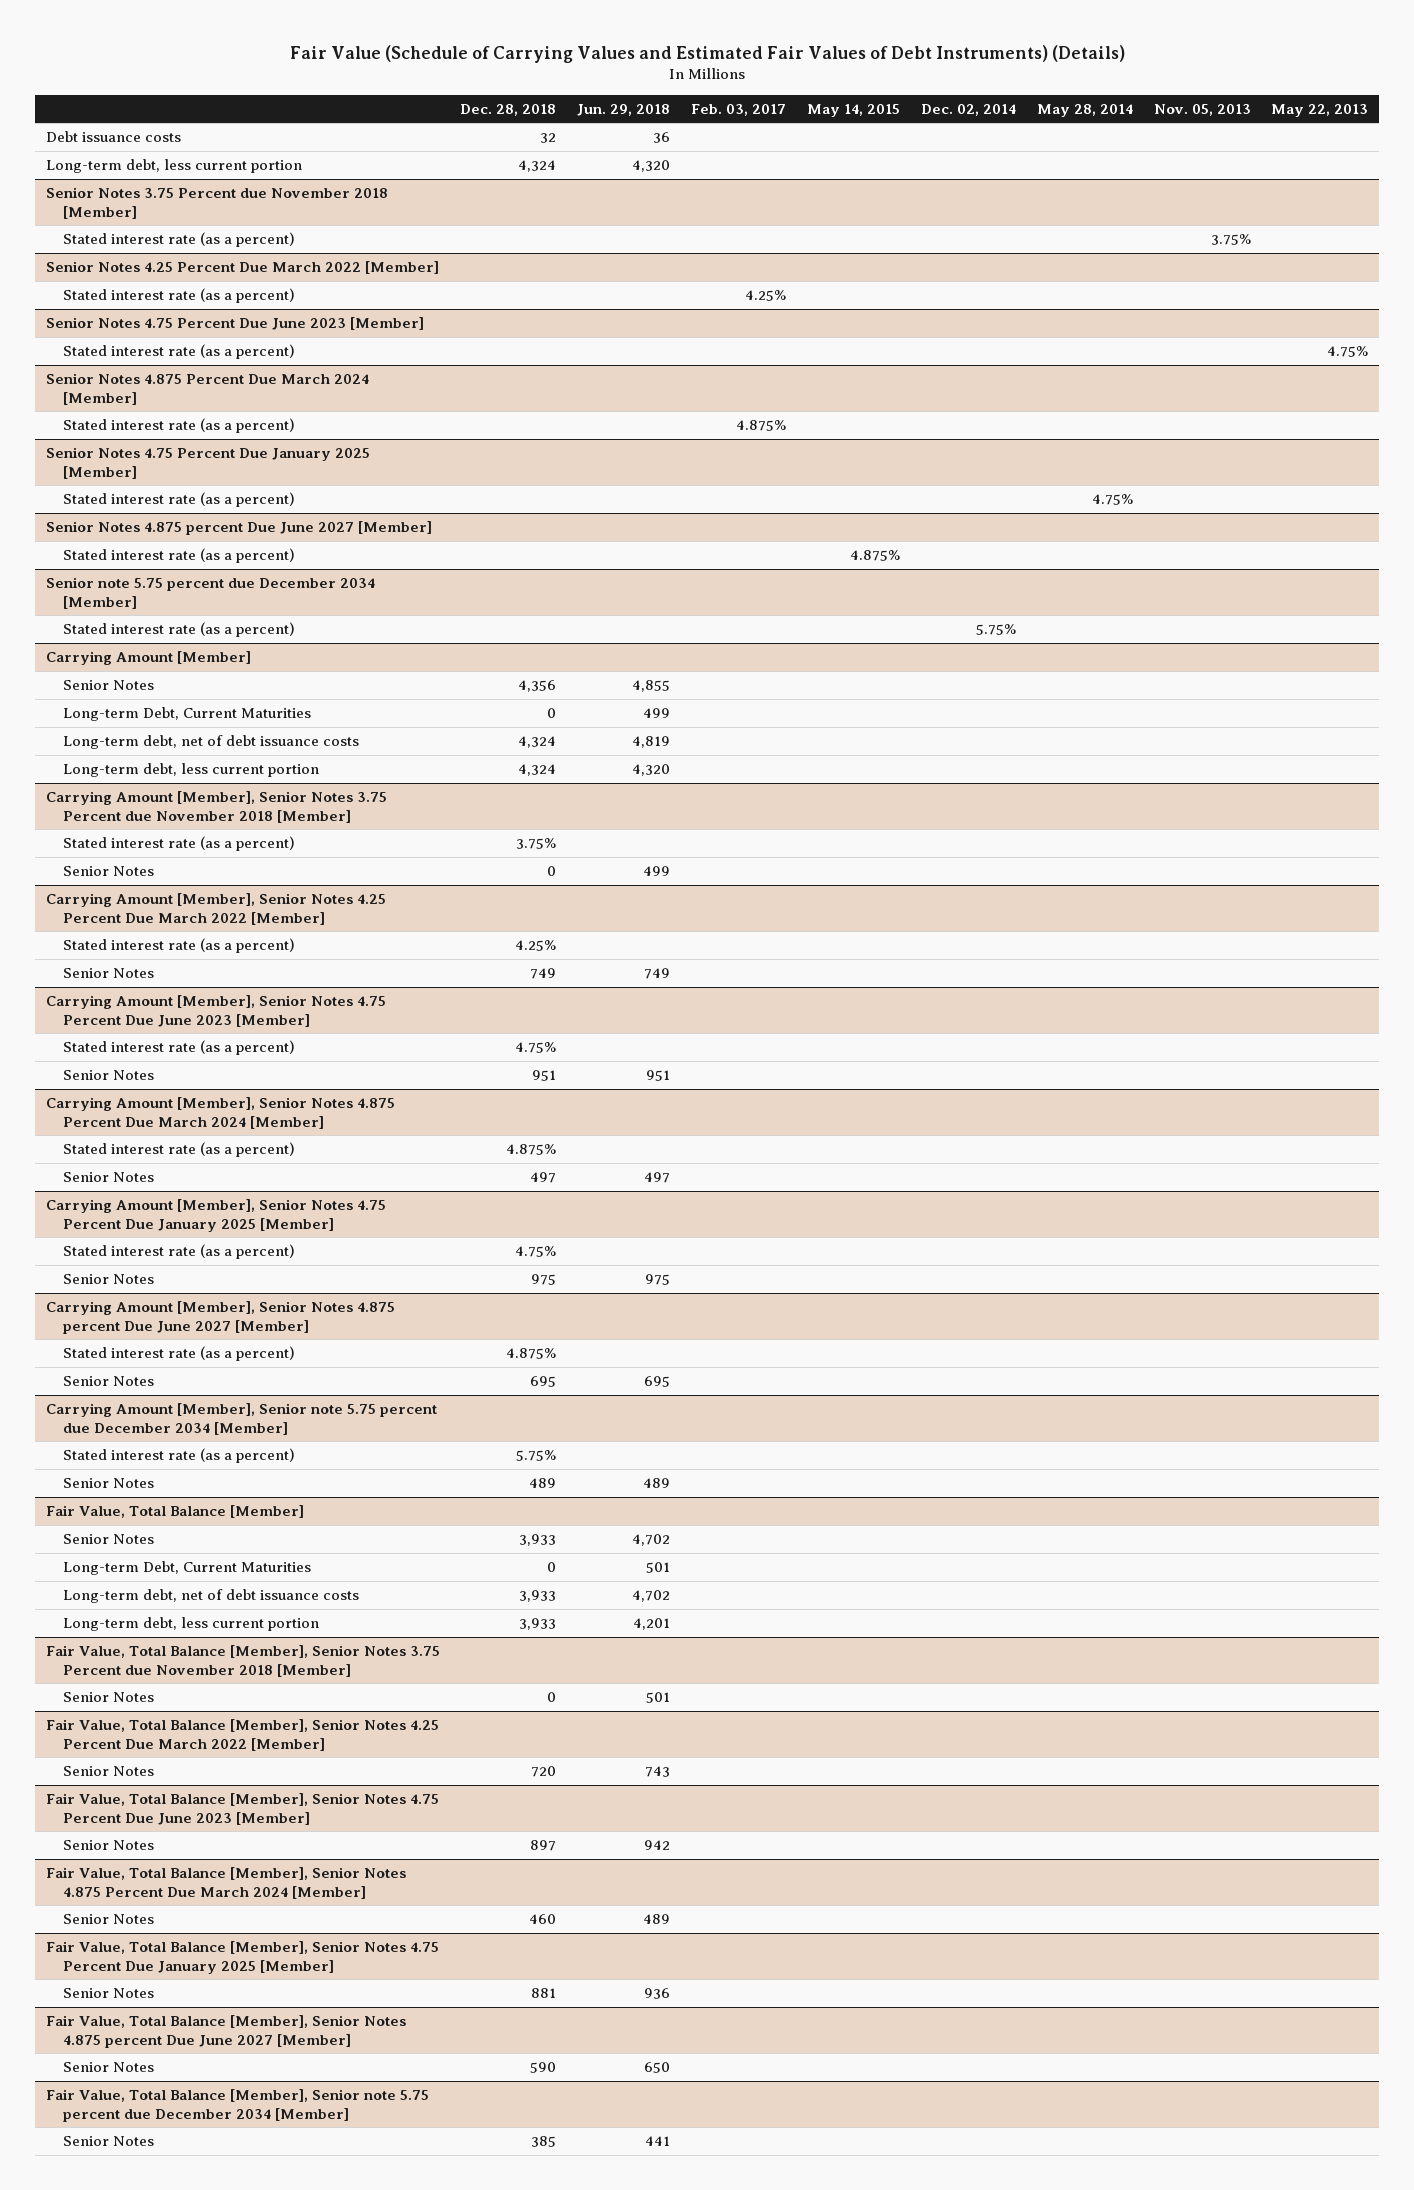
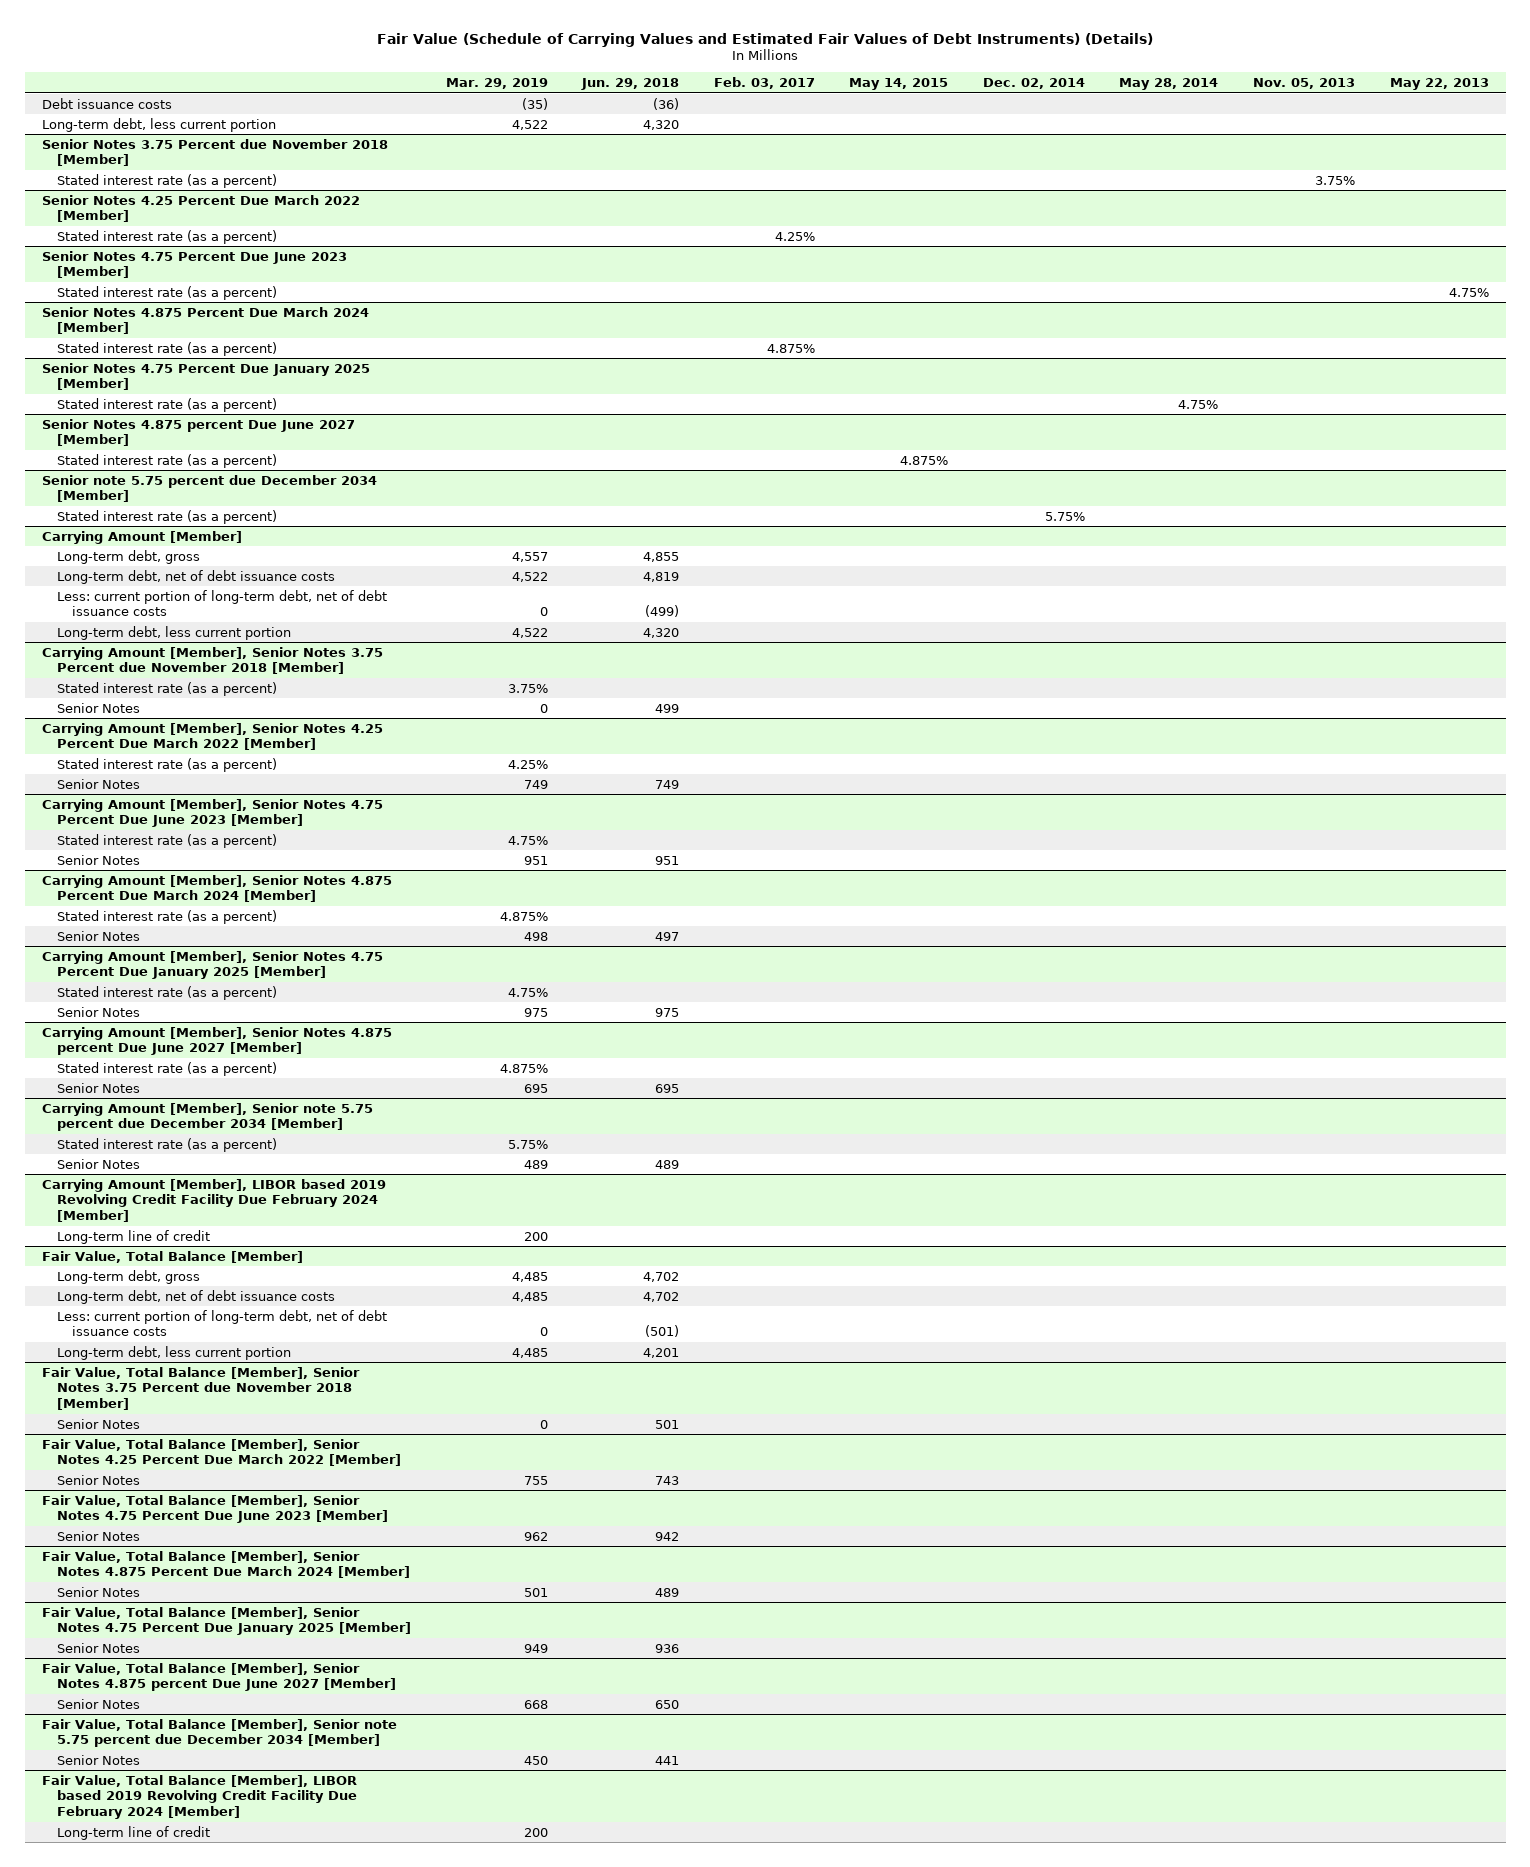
- | Dec. 28, 2018 | Jun. 29, 2018 | Feb. 03, 2017 | May 14, 2015 | Dec. 02, 2014 | May 28, 2014 | Nov. 05, 2013 | May 22, 2013
+ | Mar. 29, 2019 | Jun. 29, 2018 | Feb. 03, 2017 | May 14, 2015 | Dec. 02, 2014 | May 28, 2014 | Nov. 05, 2013 | May 22, 2013
- Debt issuance costs | 32 | 36 | | | | | |
+ Debt issuance costs | (35) | (36) | | | | | |
@ Carrying Amount [Member]
- Senior Notes | 4,356 | 4,855 | | | | | |
- Long-term Debt, Current Maturities | 0 | 499 | | | | | |
+ Long-term debt, gross | 4,557 | 4,855 | | | | | |
+ Less: current portion of long-term debt, net of debt issuance costs | 0 | (499) | | | | | |
+ Carrying Amount [Member], LIBOR based 2019 Revolving Credit Facility Due February 2024 [Member]
+ Long-term line of credit | 200 | | | | | | |
@ Fair Value, Total Balance [Member]
- Senior Notes | 3,933 | 4,702 | | | | | |
- Long-term Debt, Current Maturities | 0 | 501 | | | | | |
+ Long-term debt, gross | 4,485 | 4,702 | | | | | |
+ Less: current portion of long-term debt, net of debt issuance costs | 0 | (501) | | | | | |
+ Fair Value, Total Balance [Member], LIBOR based 2019 Revolving Credit Facility Due February 2024 [Member]
+ Long-term line of credit | 200 | | | | | | |

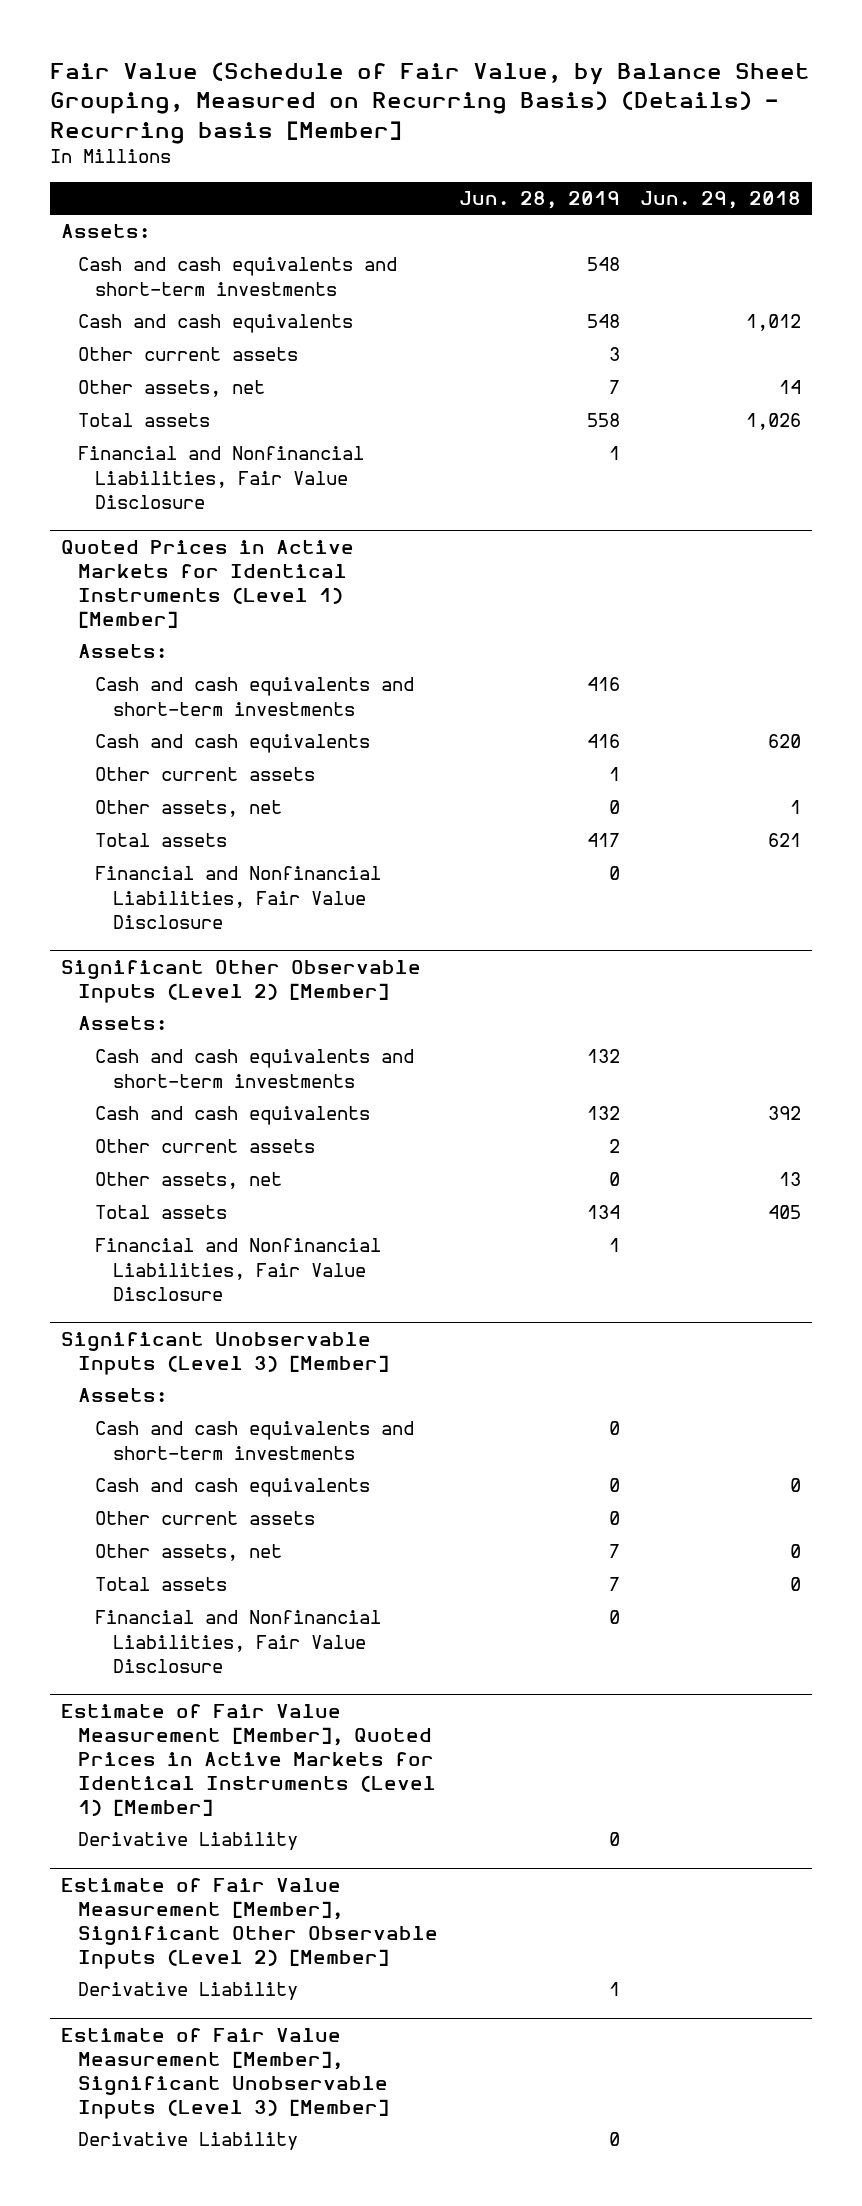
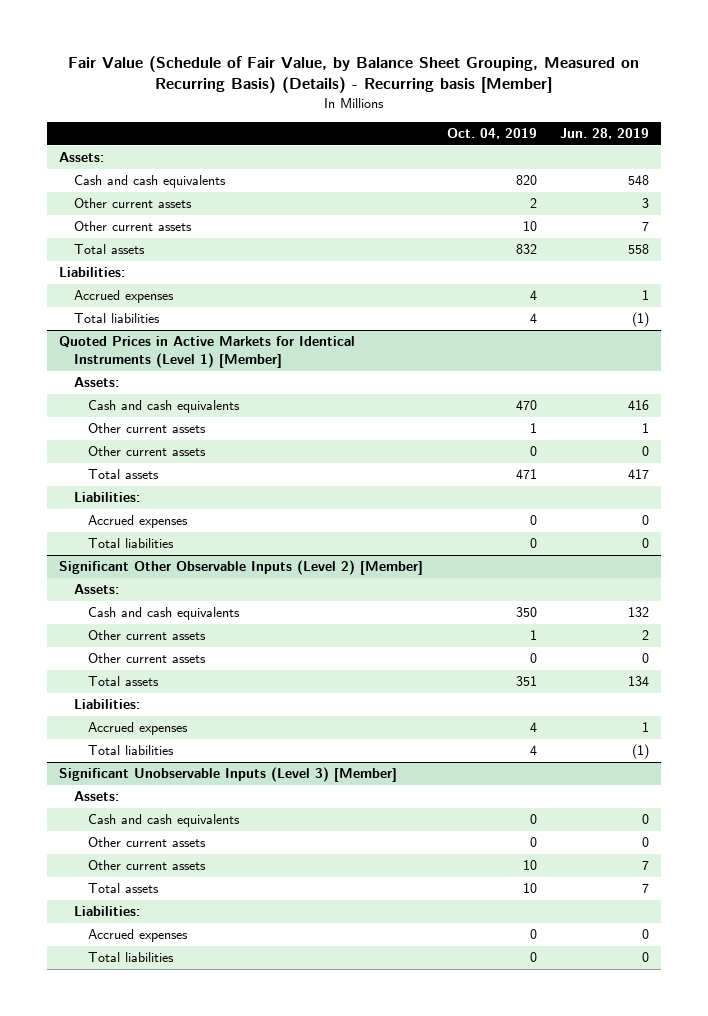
- | Jun. 28, 2019 | Jun. 29, 2018
+ | Oct. 04, 2019 | Jun. 28, 2019
- Cash and cash equivalents and short-term investments | 548 |
- Other assets, net | 7 | 14
+ Other current assets | 10 | 7
- Financial and Nonfinancial Liabilities, Fair Value Disclosure | 1 |
+ Liabilities:
+ Accrued expenses | 4 | 1
+ Total liabilities | 4 | (1)
@ Quoted Prices in Active Markets for Identical Instruments (Level 1) [Member]
- Cash and cash equivalents and short-term investments | 416 |
- Other assets, net | 0 | 1
+ Other current assets | 0 | 0
- Financial and Nonfinancial Liabilities, Fair Value Disclosure | 0 |
+ Liabilities:
+ Accrued expenses | 0 | 0
+ Total liabilities | 0 | 0
@ Significant Other Observable Inputs (Level 2) [Member]
- Cash and cash equivalents and short-term investments | 132 |
- Other assets, net | 0 | 13
+ Other current assets | 0 | 0
- Financial and Nonfinancial Liabilities, Fair Value Disclosure | 1 |
+ Liabilities:
+ Accrued expenses | 4 | 1
+ Total liabilities | 4 | (1)
@ Significant Unobservable Inputs (Level 3) [Member]
- Cash and cash equivalents and short-term investments | 0 |
- Other assets, net | 7 | 0
+ Other current assets | 10 | 7
- Financial and Nonfinancial Liabilities, Fair Value Disclosure | 0 |
- Estimate of Fair Value Measurement [Member], Quoted Prices in Active Markets for Identical Instruments (Level 1) [Member]
- Derivative Liability | 0 |
- Estimate of Fair Value Measurement [Member], Significant Other Observable Inputs (Level 2) [Member]
- Derivative Liability | 1 |
- Estimate of Fair Value Measurement [Member], Significant Unobservable Inputs (Level 3) [Member]
- Derivative Liability | 0 |
@ Significant Unobservable Inputs (Level 3) [Member]
+ Liabilities:
+ Accrued expenses | 0 | 0
+ Total liabilities | 0 | 0

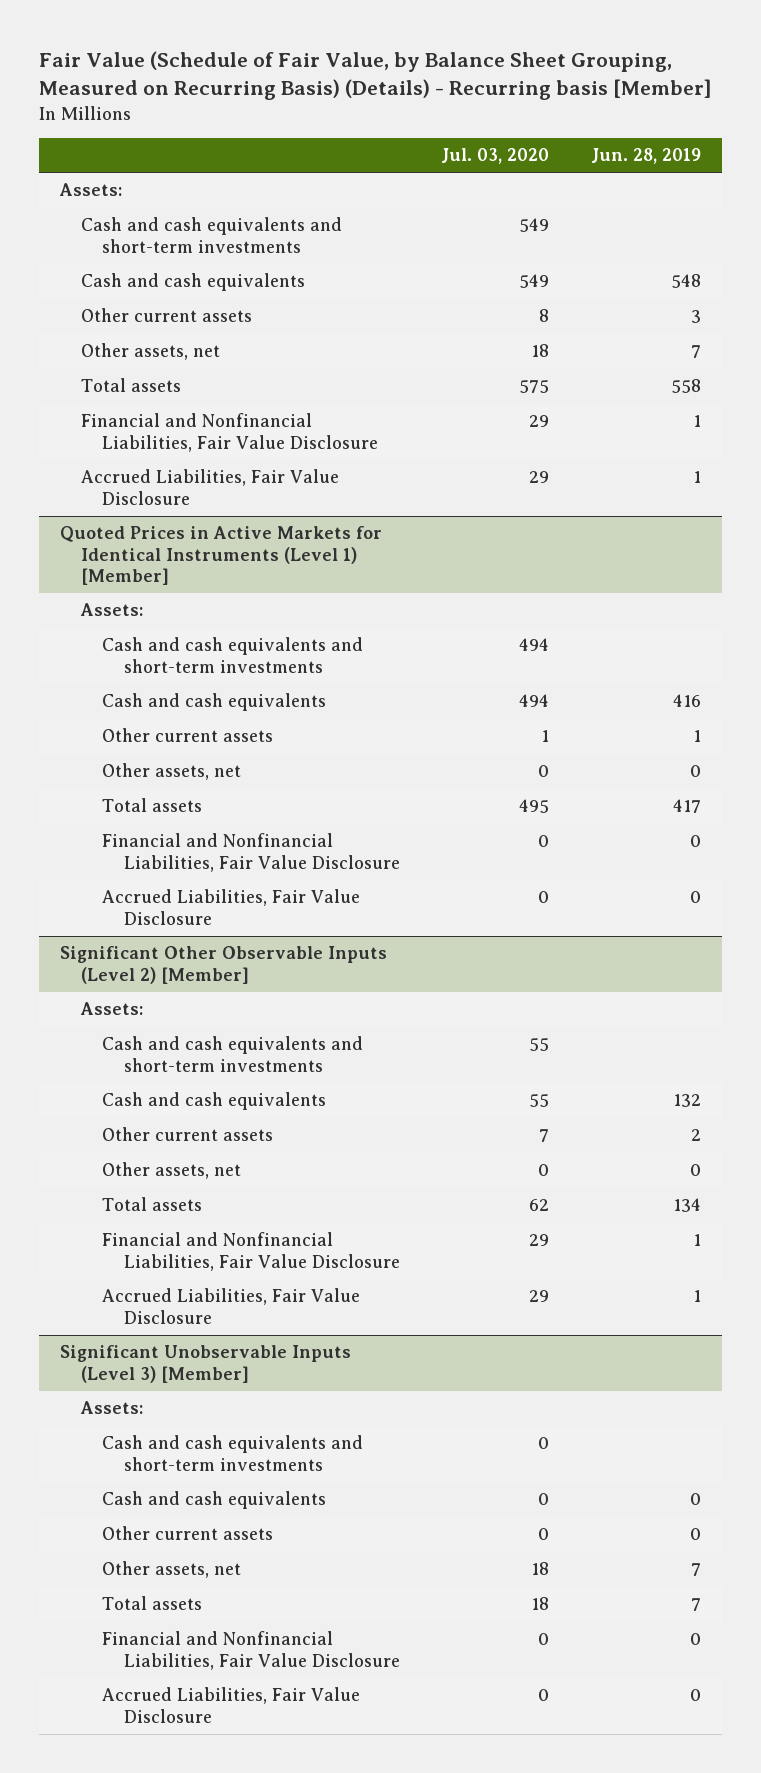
- | Oct. 04, 2019 | Jun. 28, 2019
+ | Jul. 03, 2020 | Jun. 28, 2019
+ Cash and cash equivalents and short-term investments | 549 |
- Other current assets | 10 | 7
+ Other assets, net | 18 | 7
- Liabilities:
- Accrued expenses | 4 | 1
- Total liabilities | 4 | (1)
+ Financial and Nonfinancial Liabilities, Fair Value Disclosure | 29 | 1
+ Accrued Liabilities, Fair Value Disclosure | 29 | 1
@ Quoted Prices in Active Markets for Identical Instruments (Level 1) [Member]
+ Cash and cash equivalents and short-term investments | 494 |
- Other current assets | 0 | 0
+ Other assets, net | 0 | 0
- Liabilities:
- Accrued expenses | 0 | 0
- Total liabilities | 0 | 0
+ Financial and Nonfinancial Liabilities, Fair Value Disclosure | 0 | 0
+ Accrued Liabilities, Fair Value Disclosure | 0 | 0
@ Significant Other Observable Inputs (Level 2) [Member]
+ Cash and cash equivalents and short-term investments | 55 |
- Other current assets | 0 | 0
+ Other assets, net | 0 | 0
- Liabilities:
- Accrued expenses | 4 | 1
- Total liabilities | 4 | (1)
+ Financial and Nonfinancial Liabilities, Fair Value Disclosure | 29 | 1
+ Accrued Liabilities, Fair Value Disclosure | 29 | 1
@ Significant Unobservable Inputs (Level 3) [Member]
+ Cash and cash equivalents and short-term investments | 0 |
- Other current assets | 10 | 7
+ Other assets, net | 18 | 7
- Liabilities:
- Accrued expenses | 0 | 0
- Total liabilities | 0 | 0
+ Financial and Nonfinancial Liabilities, Fair Value Disclosure | 0 | 0
+ Accrued Liabilities, Fair Value Disclosure | 0 | 0

